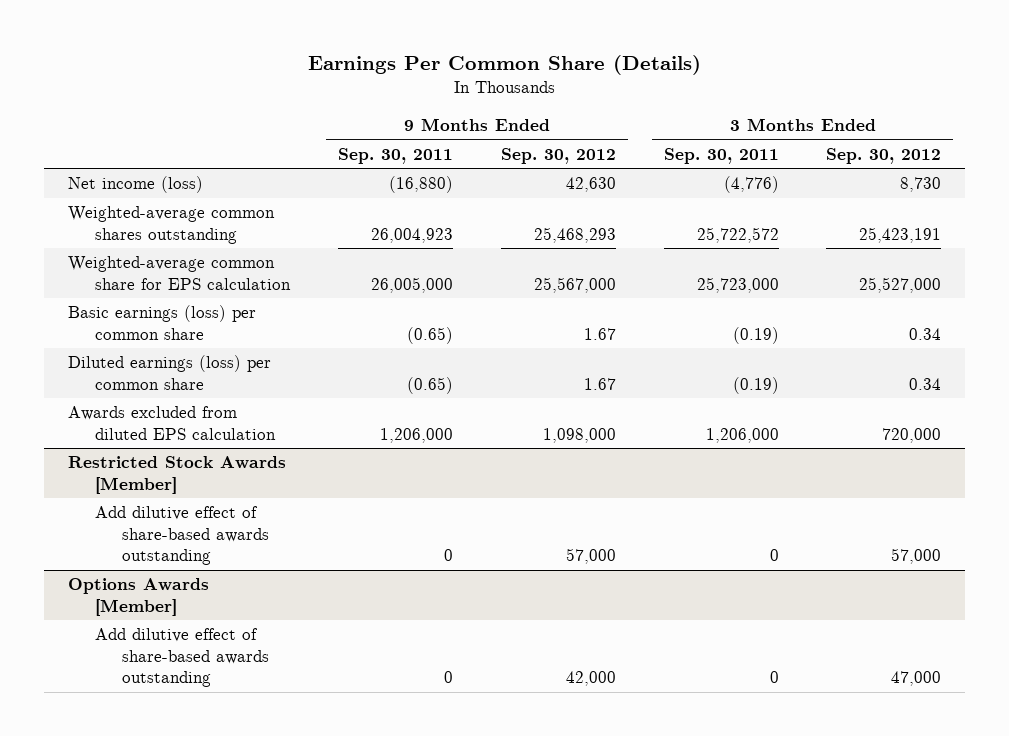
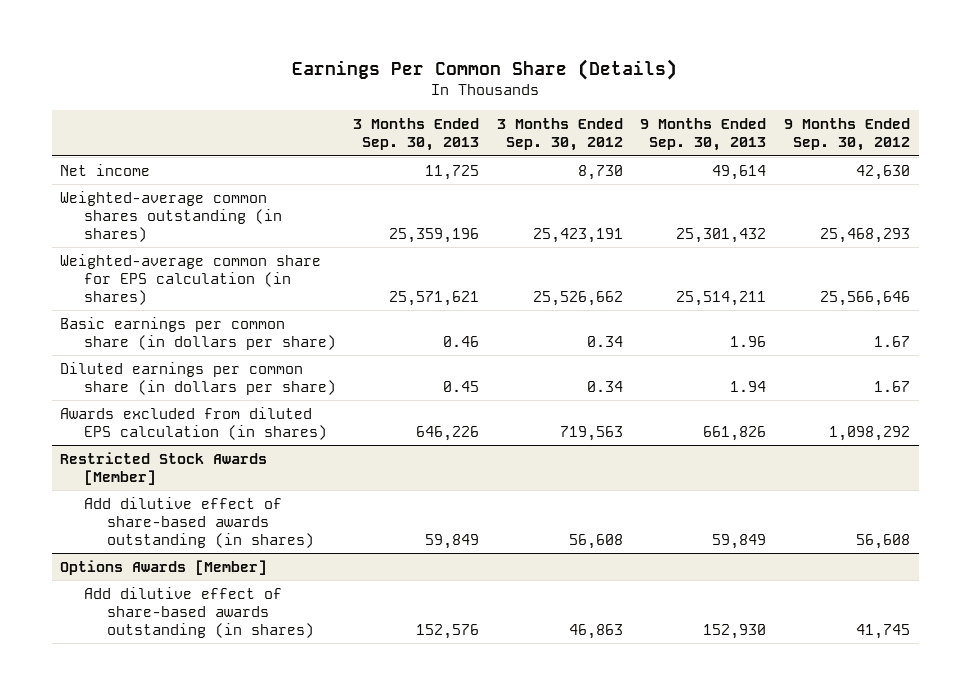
- | 9 Months Ended Sep. 30, 2011 | 9 Months Ended Sep. 30, 2012 | 3 Months Ended Sep. 30, 2011 | 3 Months Ended Sep. 30, 2012
+ | 3 Months Ended Sep. 30, 2013 | 3 Months Ended Sep. 30, 2012 | 9 Months Ended Sep. 30, 2013 | 9 Months Ended Sep. 30, 2012
- Net income (loss) | (16,880) | 42,630 | (4,776) | 8,730
- Weighted-average common shares outstanding | 26,004,923 | 25,468,293 | 25,722,572 | 25,423,191
- Weighted-average common share for EPS calculation | 26,005,000 | 25,567,000 | 25,723,000 | 25,527,000
- Basic earnings (loss) per common share | (0.65) | 1.67 | (0.19) | 0.34
- Diluted earnings (loss) per common share | (0.65) | 1.67 | (0.19) | 0.34
- Awards excluded from diluted EPS calculation | 1,206,000 | 1,098,000 | 1,206,000 | 720,000
+ Net income | 11,725 | 8,730 | 49,614 | 42,630
+ Weighted-average common shares outstanding (in shares) | 25,359,196 | 25,423,191 | 25,301,432 | 25,468,293
+ Weighted-average common share for EPS calculation (in shares) | 25,571,621 | 25,526,662 | 25,514,211 | 25,566,646
+ Basic earnings per common share (in dollars per share) | 0.46 | 0.34 | 1.96 | 1.67
+ Diluted earnings per common share (in dollars per share) | 0.45 | 0.34 | 1.94 | 1.67
+ Awards excluded from diluted EPS calculation (in shares) | 646,226 | 719,563 | 661,826 | 1,098,292
@ Restricted Stock Awards [Member]
- Add dilutive effect of share-based awards outstanding | 0 | 57,000 | 0 | 57,000
+ Add dilutive effect of share-based awards outstanding (in shares) | 59,849 | 56,608 | 59,849 | 56,608
@ Options Awards [Member]
- Add dilutive effect of share-based awards outstanding | 0 | 42,000 | 0 | 47,000
+ Add dilutive effect of share-based awards outstanding (in shares) | 152,576 | 46,863 | 152,930 | 41,745

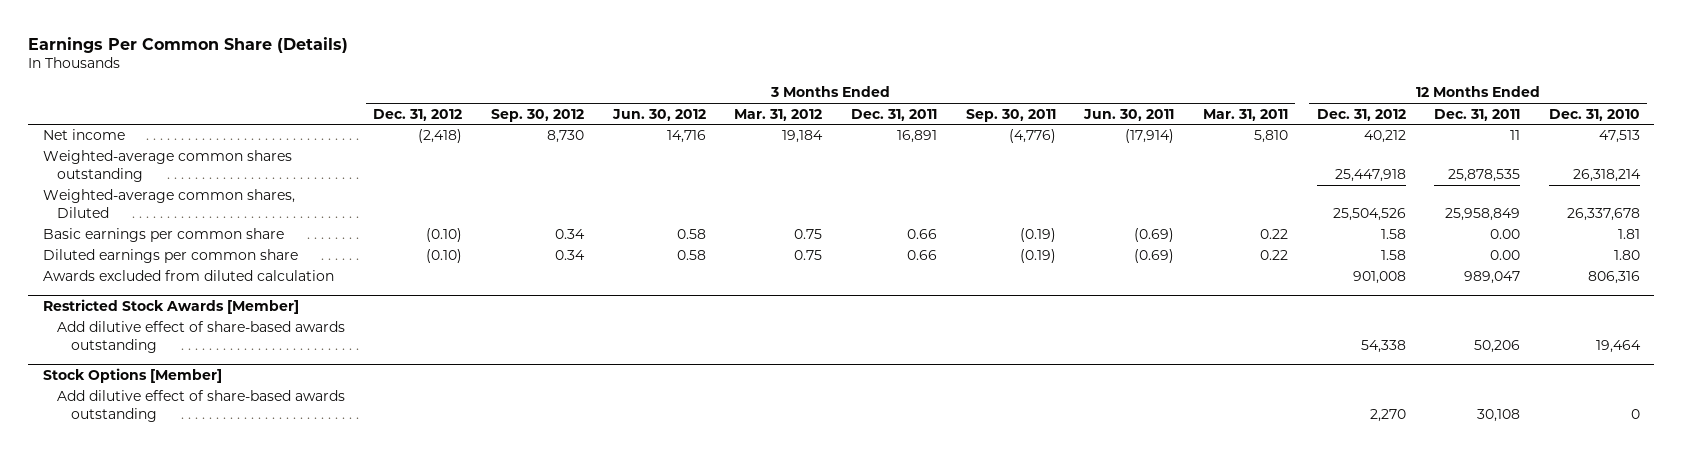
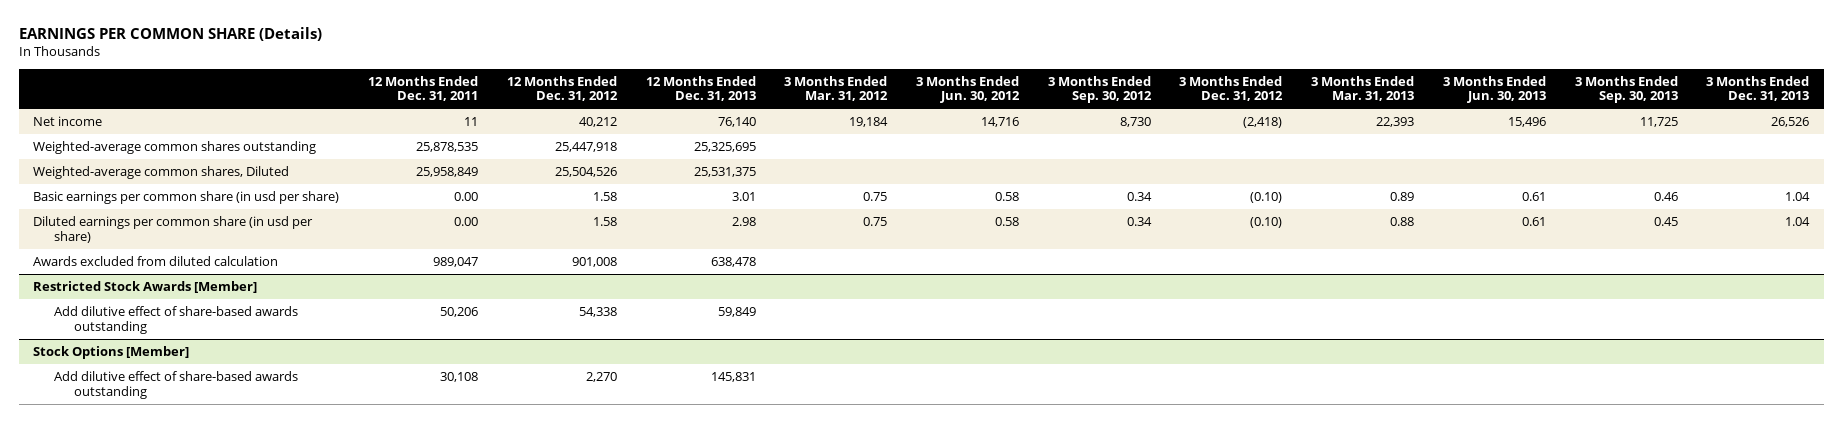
- Earnings Per Common Share (Details)
+ EARNINGS PER COMMON SHARE (Details)
- | 3 Months Ended Dec. 31, 2012 | 3 Months Ended Sep. 30, 2012 | 3 Months Ended Jun. 30, 2012 | 3 Months Ended Mar. 31, 2012 | 3 Months Ended Dec. 31, 2011 | 3 Months Ended Sep. 30, 2011 | 3 Months Ended Jun. 30, 2011 | 3 Months Ended Mar. 31, 2011 | 12 Months Ended Dec. 31, 2012 | 12 Months Ended Dec. 31, 2011 | 12 Months Ended Dec. 31, 2010
+ | 12 Months Ended Dec. 31, 2011 | 12 Months Ended Dec. 31, 2012 | 12 Months Ended Dec. 31, 2013 | 3 Months Ended Mar. 31, 2012 | 3 Months Ended Jun. 30, 2012 | 3 Months Ended Sep. 30, 2012 | 3 Months Ended Dec. 31, 2012 | 3 Months Ended Mar. 31, 2013 | 3 Months Ended Jun. 30, 2013 | 3 Months Ended Sep. 30, 2013 | 3 Months Ended Dec. 31, 2013
- Basic earnings per common share | (0.10) | 0.34 | 0.58 | 0.75 | 0.66 | (0.19) | (0.69) | 0.22 | 1.58 | 0.00 | 1.81
- Diluted earnings per common share | (0.10) | 0.34 | 0.58 | 0.75 | 0.66 | (0.19) | (0.69) | 0.22 | 1.58 | 0.00 | 1.80
+ Basic earnings per common share (in usd per share) | 0.00 | 1.58 | 3.01 | 0.75 | 0.58 | 0.34 | (0.10) | 0.89 | 0.61 | 0.46 | 1.04
+ Diluted earnings per common share (in usd per share) | 0.00 | 1.58 | 2.98 | 0.75 | 0.58 | 0.34 | (0.10) | 0.88 | 0.61 | 0.45 | 1.04

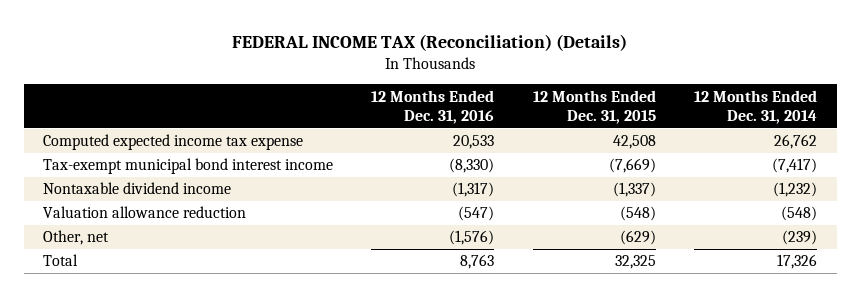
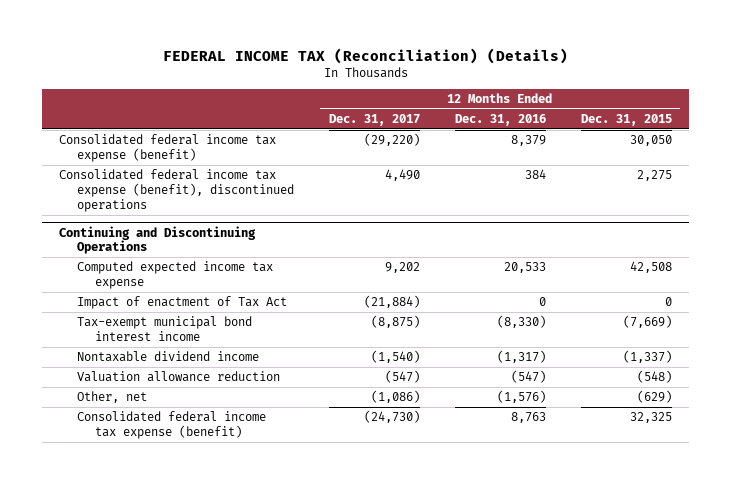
- | 12 Months Ended Dec. 31, 2016 | 12 Months Ended Dec. 31, 2015 | 12 Months Ended Dec. 31, 2014
+ | 12 Months Ended Dec. 31, 2017 | 12 Months Ended Dec. 31, 2016 | 12 Months Ended Dec. 31, 2015
+ Consolidated federal income tax expense (benefit) | (29,220) | 8,379 | 30,050
+ Consolidated federal income tax expense (benefit), discontinued operations | 4,490 | 384 | 2,275
+ Continuing and Discontinuing Operations
+ Impact of enactment of Tax Act | (21,884) | 0 | 0
- Total | 8,763 | 32,325 | 17,326
+ Consolidated federal income tax expense (benefit) | (24,730) | 8,763 | 32,325

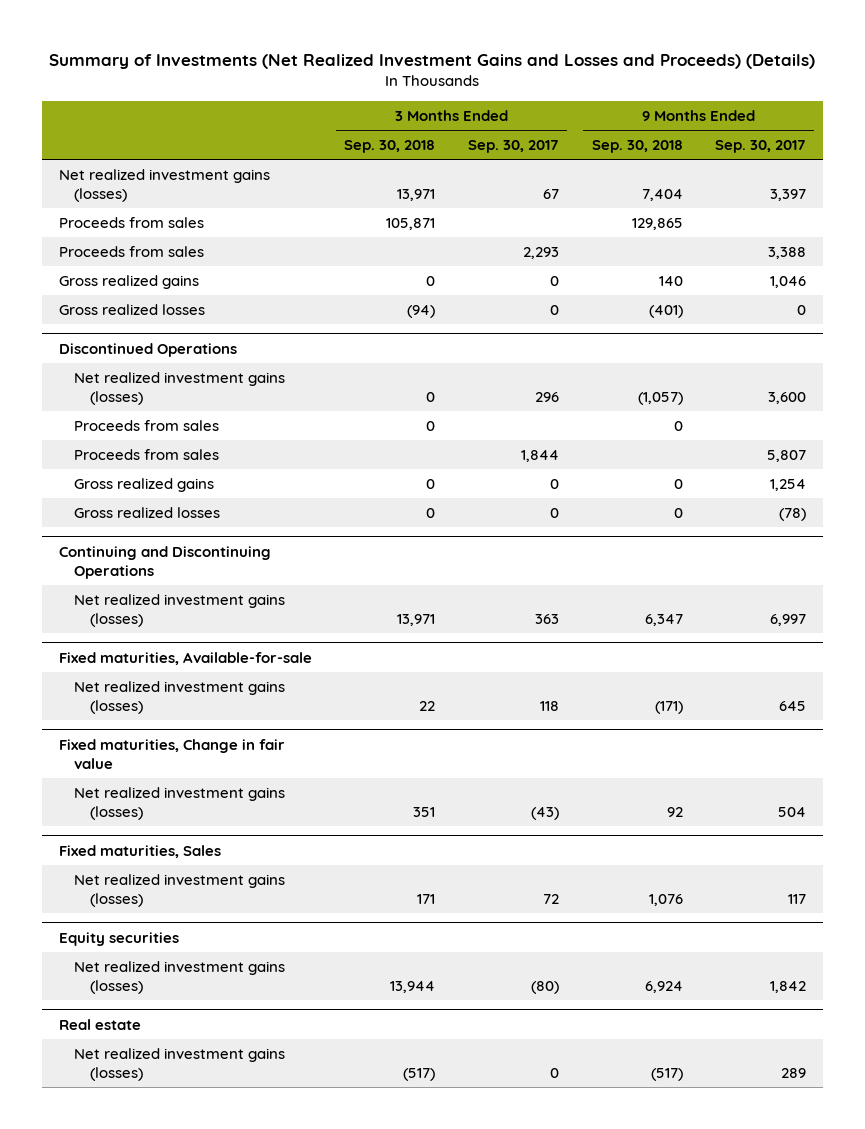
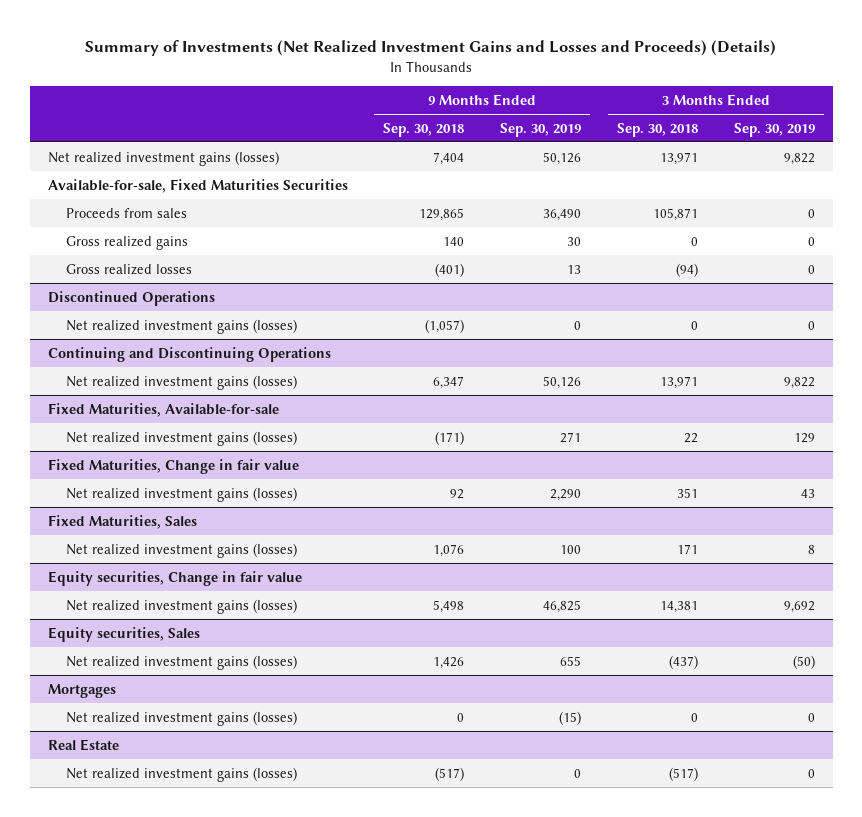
- | 3 Months Ended Sep. 30, 2018 | 3 Months Ended Sep. 30, 2017 | 9 Months Ended Sep. 30, 2018 | 9 Months Ended Sep. 30, 2017
+ | 9 Months Ended Sep. 30, 2018 | 9 Months Ended Sep. 30, 2019 | 3 Months Ended Sep. 30, 2018 | 3 Months Ended Sep. 30, 2019
+ Available-for-sale, Fixed Maturities Securities
- Proceeds from sales | | 2,293 | | 3,388
@ Discontinued Operations
- Proceeds from sales | 0 | | 0 |
- Proceeds from sales | | 1,844 | | 5,807
- Gross realized gains | 0 | 0 | 0 | 1,254
- Gross realized losses | 0 | 0 | 0 | (78)
- Fixed maturities, Available-for-sale
+ Fixed Maturities, Available-for-sale
- Fixed maturities, Change in fair value
+ Fixed Maturities, Change in fair value
- Fixed maturities, Sales
+ Fixed Maturities, Sales
- Equity securities
- Net realized investment gains (losses) | 13,944 | (80) | 6,924 | 1,842
- Real estate
+ Equity securities, Change in fair value
+ Net realized investment gains (losses) | 5,498 | 46,825 | 14,381 | 9,692
+ Equity securities, Sales
+ Net realized investment gains (losses) | 1,426 | 655 | (437) | (50)
+ Mortgages
+ Net realized investment gains (losses) | 0 | (15) | 0 | 0
+ Real Estate

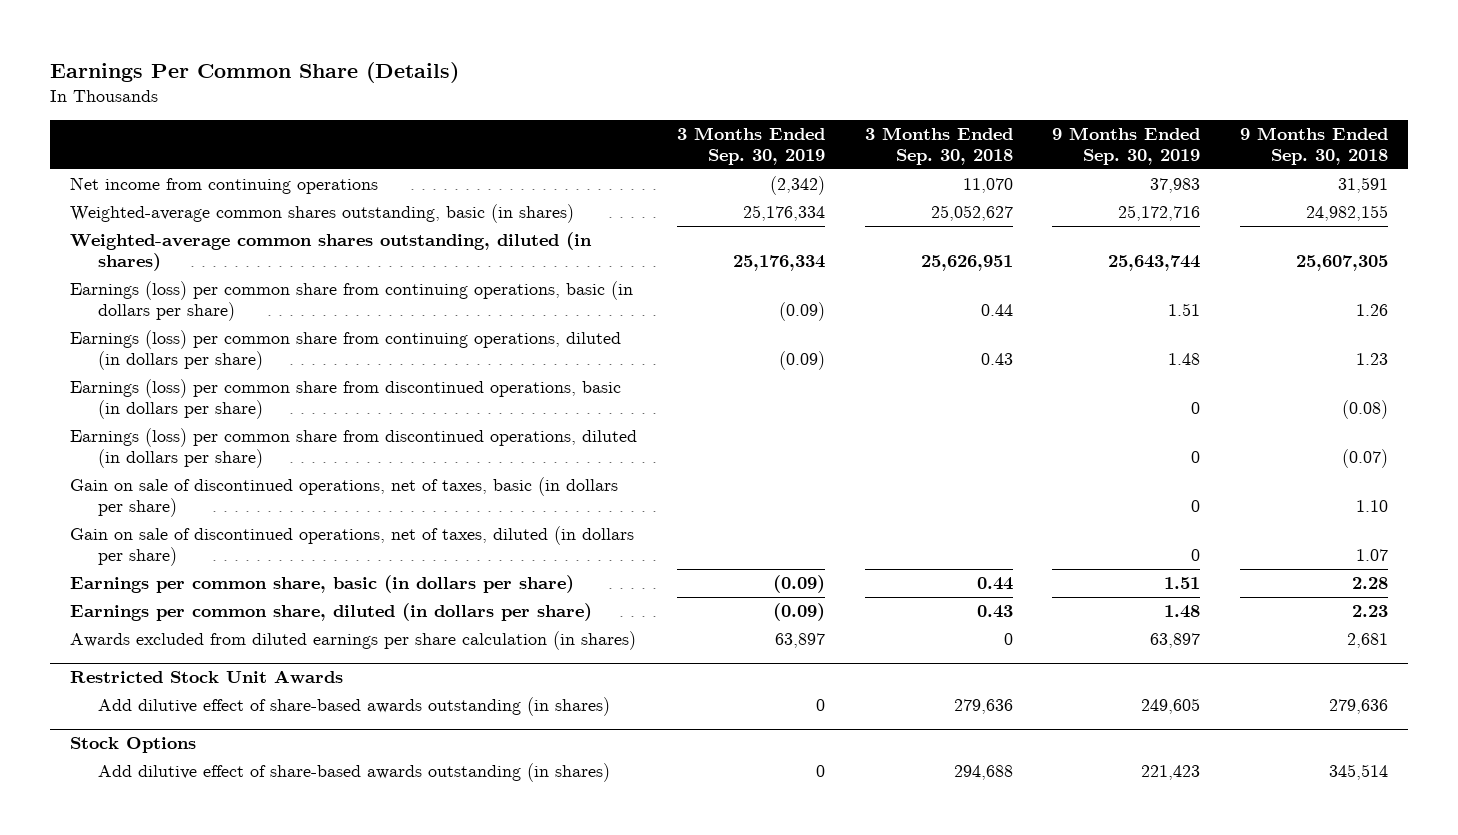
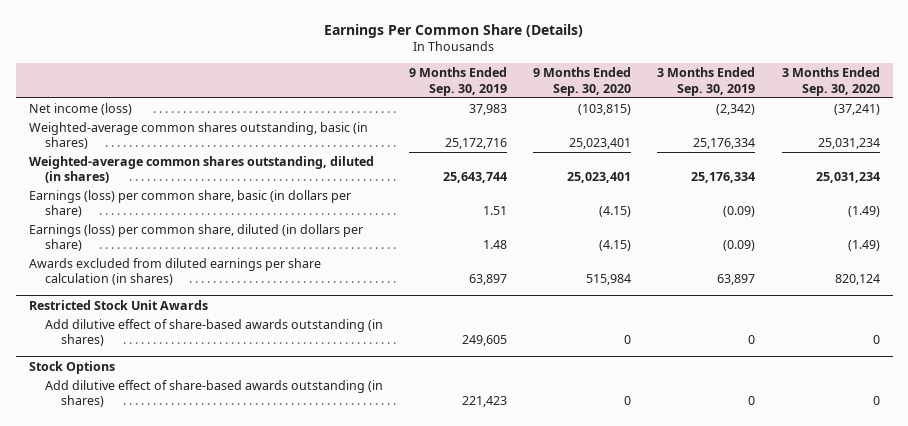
- | 3 Months Ended Sep. 30, 2019 | 3 Months Ended Sep. 30, 2018 | 9 Months Ended Sep. 30, 2019 | 9 Months Ended Sep. 30, 2018
+ | 9 Months Ended Sep. 30, 2019 | 9 Months Ended Sep. 30, 2020 | 3 Months Ended Sep. 30, 2019 | 3 Months Ended Sep. 30, 2020
- Net income from continuing operations | (2,342) | 11,070 | 37,983 | 31,591
+ Net income (loss) | 37,983 | (103,815) | (2,342) | (37,241)
- Earnings (loss) per common share from continuing operations, basic (in dollars per share) | (0.09) | 0.44 | 1.51 | 1.26
- Earnings (loss) per common share from continuing operations, diluted (in dollars per share) | (0.09) | 0.43 | 1.48 | 1.23
- Earnings (loss) per common share from discontinued operations, basic (in dollars per share) | | | 0 | (0.08)
- Earnings (loss) per common share from discontinued operations, diluted (in dollars per share) | | | 0 | (0.07)
- Gain on sale of discontinued operations, net of taxes, basic (in dollars per share) | | | 0 | 1.10
- Gain on sale of discontinued operations, net of taxes, diluted (in dollars per share) | | | 0 | 1.07
- Earnings per common share, basic (in dollars per share) | (0.09) | 0.44 | 1.51 | 2.28
- Earnings per common share, diluted (in dollars per share) | (0.09) | 0.43 | 1.48 | 2.23
+ Earnings (loss) per common share, basic (in dollars per share) | 1.51 | (4.15) | (0.09) | (1.49)
+ Earnings (loss) per common share, diluted (in dollars per share) | 1.48 | (4.15) | (0.09) | (1.49)

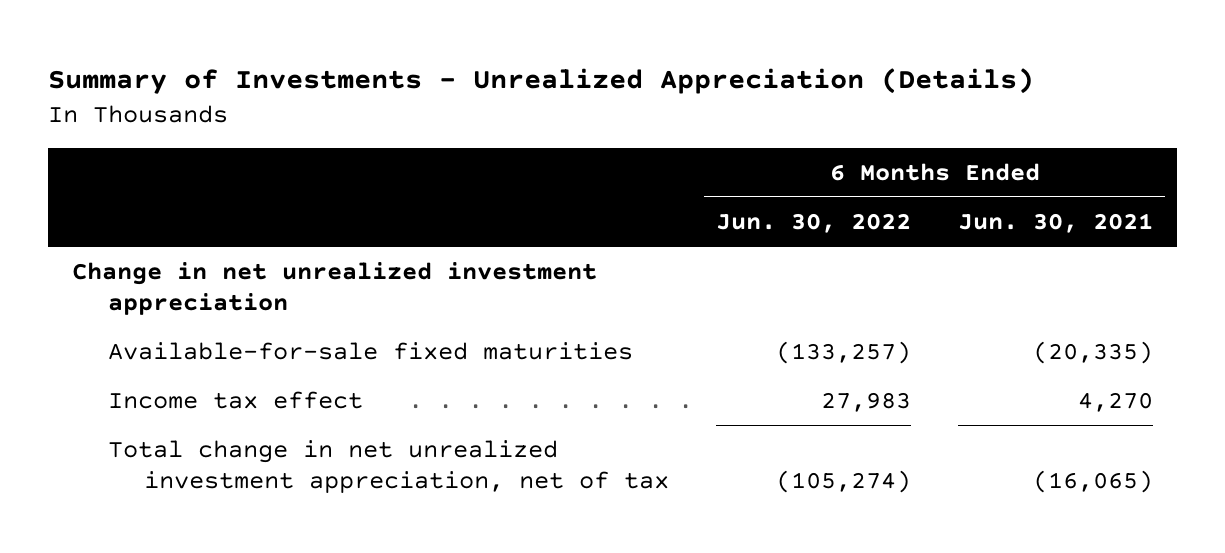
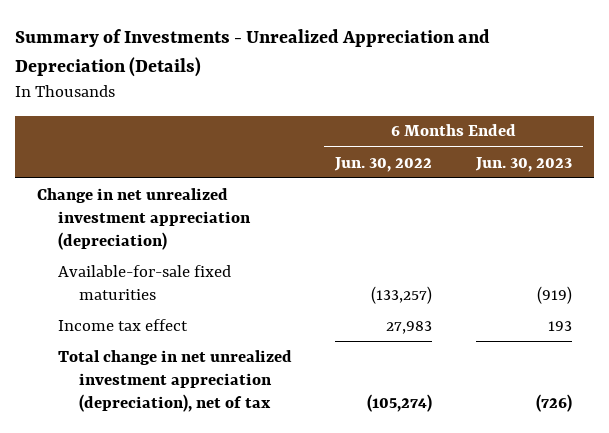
- Summary of Investments - Unrealized Appreciation (Details)
+ Summary of Investments - Unrealized Appreciation and Depreciation (Details)
- | 6 Months Ended Jun. 30, 2022 | 6 Months Ended Jun. 30, 2021
+ | 6 Months Ended Jun. 30, 2022 | 6 Months Ended Jun. 30, 2023
- Change in net unrealized investment appreciation
+ Change in net unrealized investment appreciation (depreciation)
- Total change in net unrealized investment appreciation, net of tax | (105,274) | (16,065)
+ Total change in net unrealized investment appreciation (depreciation), net of tax | (105,274) | (726)

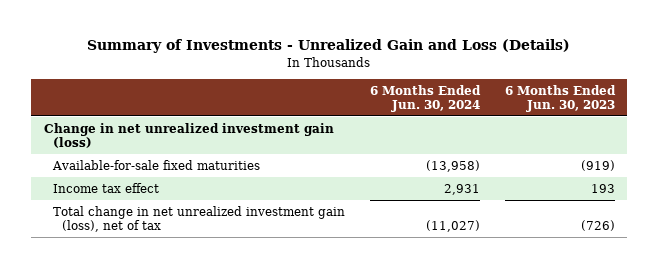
- Summary of Investments - Unrealized Appreciation and Depreciation (Details)
+ Summary of Investments - Unrealized Gain and Loss (Details)
- | 6 Months Ended Jun. 30, 2022 | 6 Months Ended Jun. 30, 2023
+ | 6 Months Ended Jun. 30, 2024 | 6 Months Ended Jun. 30, 2023
- Change in net unrealized investment appreciation (depreciation)
+ Change in net unrealized investment gain (loss)
- Total change in net unrealized investment appreciation (depreciation), net of tax | (105,274) | (726)
+ Total change in net unrealized investment gain (loss), net of tax | (11,027) | (726)

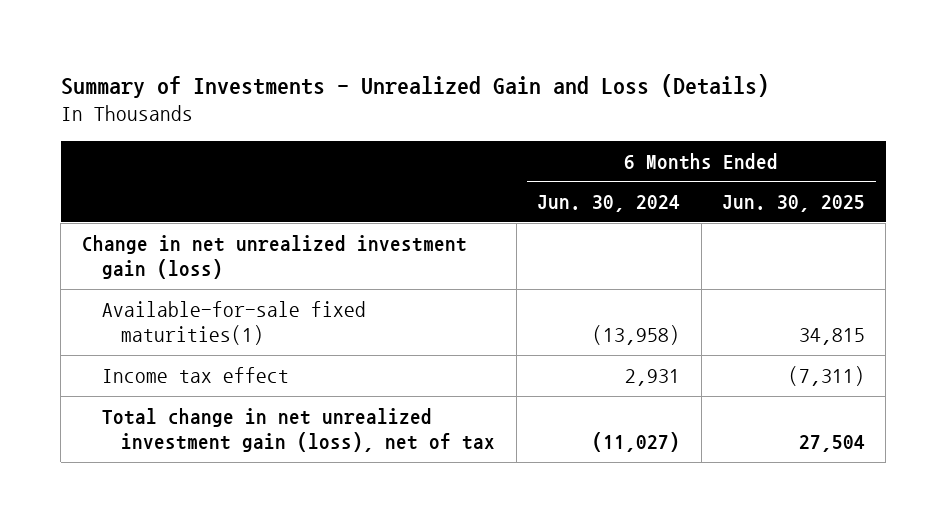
- | 6 Months Ended Jun. 30, 2024 | 6 Months Ended Jun. 30, 2023
+ | 6 Months Ended Jun. 30, 2024 | 6 Months Ended Jun. 30, 2025
- Available-for-sale fixed maturities | (13,958) | (919)
+ Available-for-sale fixed maturities(1) | (13,958) | 34,815

